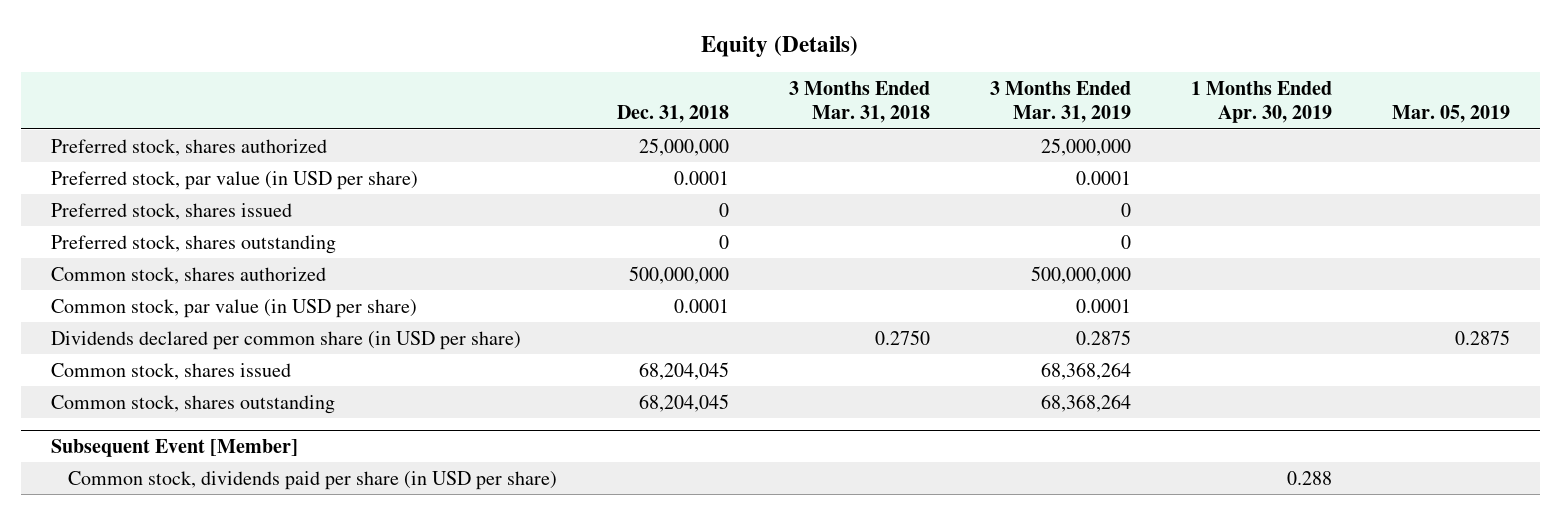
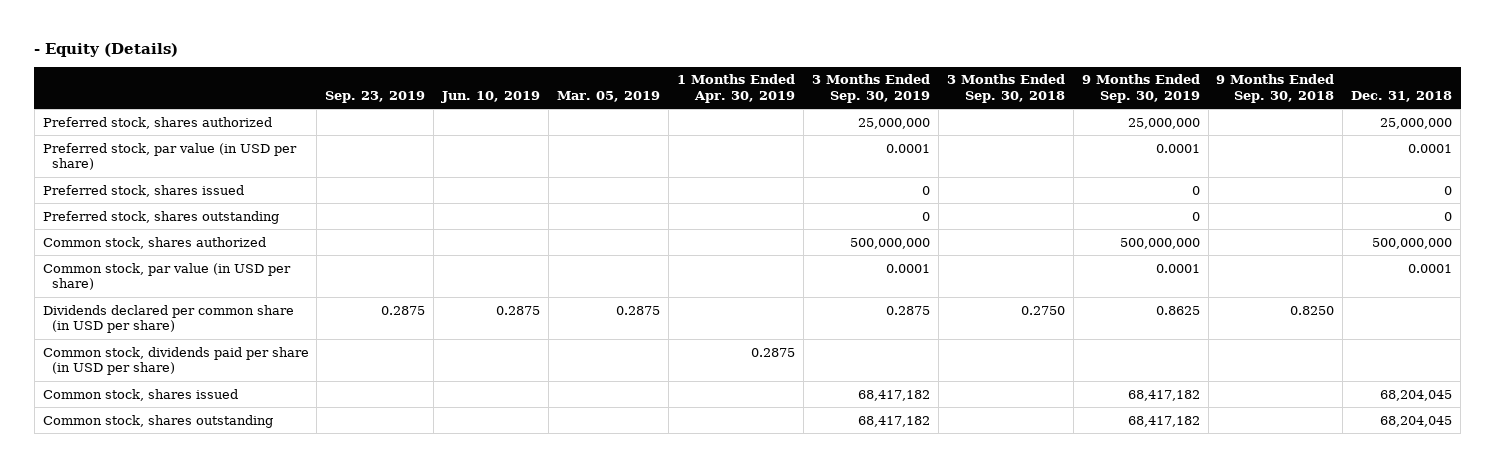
- Equity (Details)
+ - Equity (Details)
- | Dec. 31, 2018 | 3 Months Ended Mar. 31, 2018 | 3 Months Ended Mar. 31, 2019 | 1 Months Ended Apr. 30, 2019 | Mar. 05, 2019
+ | Sep. 23, 2019 | Jun. 10, 2019 | Mar. 05, 2019 | 1 Months Ended Apr. 30, 2019 | 3 Months Ended Sep. 30, 2019 | 3 Months Ended Sep. 30, 2018 | 9 Months Ended Sep. 30, 2019 | 9 Months Ended Sep. 30, 2018 | Dec. 31, 2018
+ Common stock, dividends paid per share (in USD per share) | | | | 0.2875 | | | | |
- Subsequent Event [Member]
- Common stock, dividends paid per share (in USD per share) | | | | 0.288 |

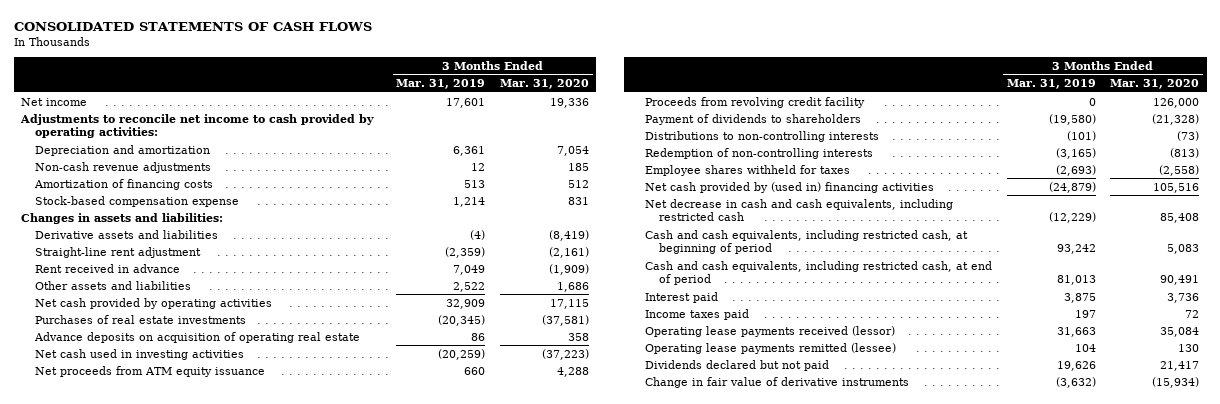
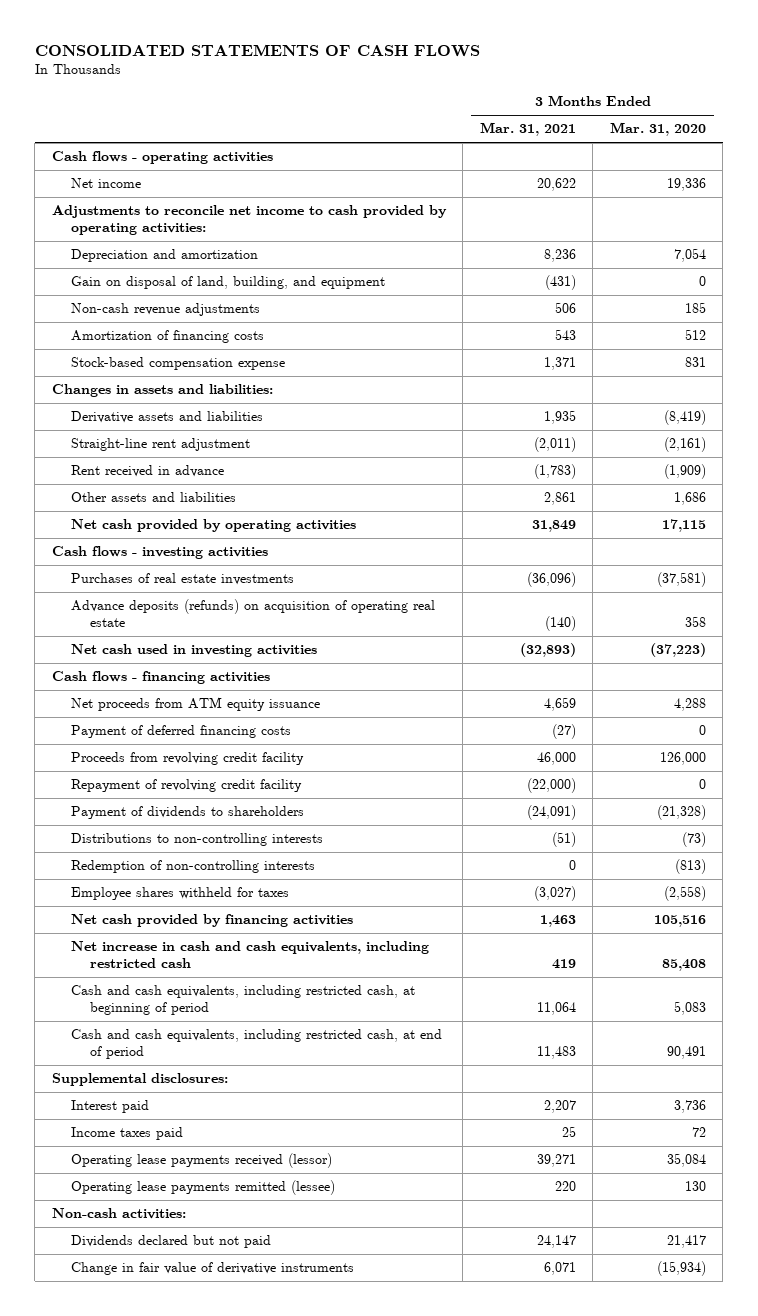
- | 3 Months Ended Mar. 31, 2019 | 3 Months Ended Mar. 31, 2020
+ | 3 Months Ended Mar. 31, 2021 | 3 Months Ended Mar. 31, 2020
+ Cash flows - operating activities
+ Gain on disposal of land, building, and equipment | (431) | 0
+ Cash flows - investing activities
- Advance deposits on acquisition of operating real estate | 86 | 358
+ Advance deposits (refunds) on acquisition of operating real estate | (140) | 358
+ Cash flows - financing activities
+ Payment of deferred financing costs | (27) | 0
+ Repayment of revolving credit facility | (22,000) | 0
- Net cash provided by (used in) financing activities | (24,879) | 105,516
- Net decrease in cash and cash equivalents, including restricted cash | (12,229) | 85,408
+ Net cash provided by financing activities | 1,463 | 105,516
+ Net increase in cash and cash equivalents, including restricted cash | 419 | 85,408
+ Supplemental disclosures:
+ Non-cash activities:

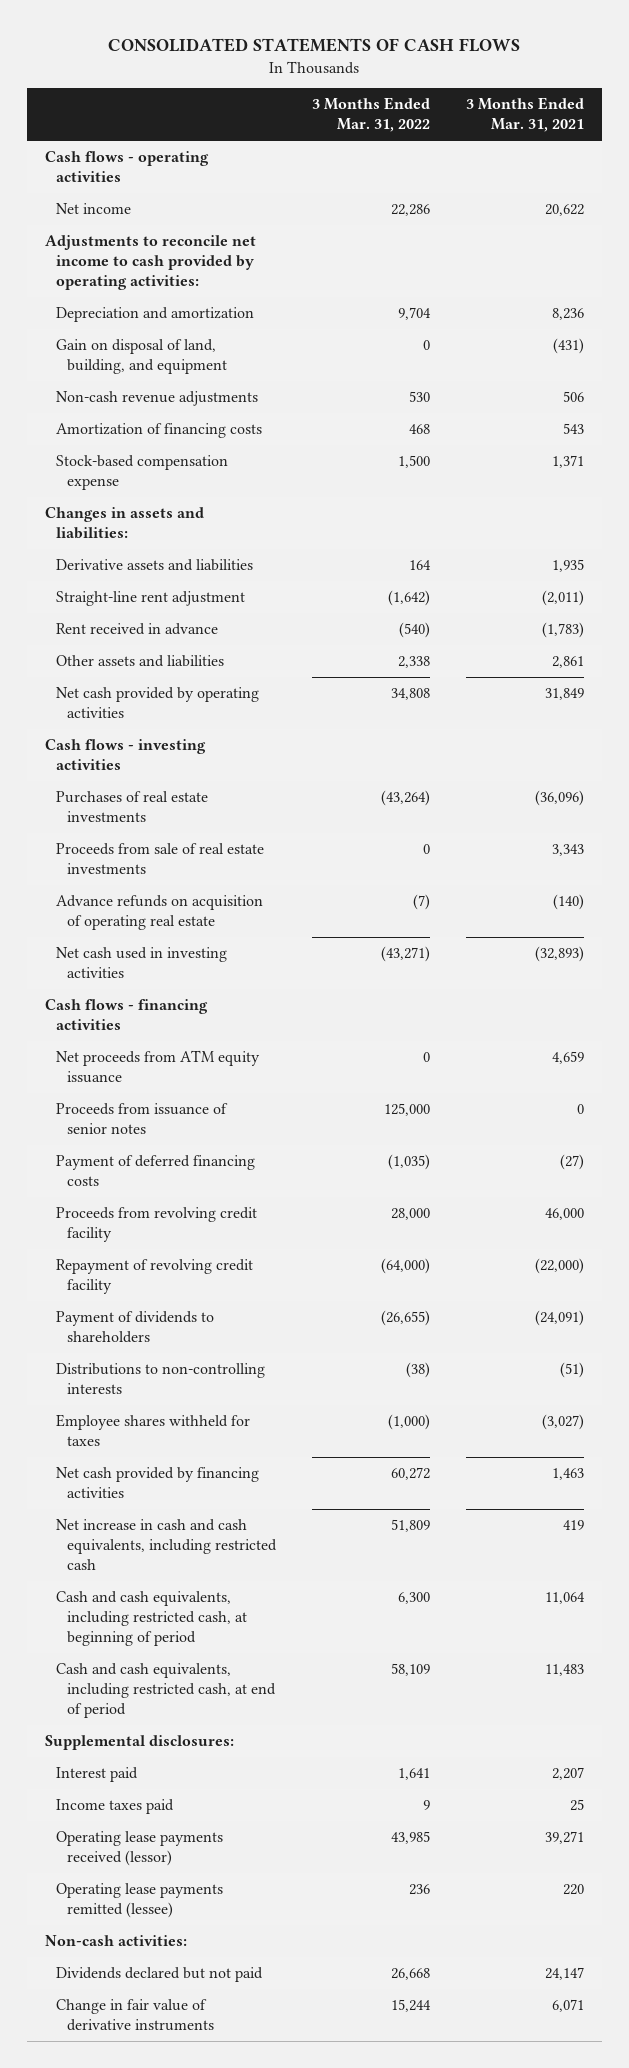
- | 3 Months Ended Mar. 31, 2021 | 3 Months Ended Mar. 31, 2020
+ | 3 Months Ended Mar. 31, 2022 | 3 Months Ended Mar. 31, 2021
- Advance deposits (refunds) on acquisition of operating real estate | (140) | 358
+ Proceeds from sale of real estate investments | 0 | 3,343
+ Advance refunds on acquisition of operating real estate | (7) | (140)
+ Proceeds from issuance of senior notes | 125,000 | 0
- Redemption of non-controlling interests | 0 | (813)

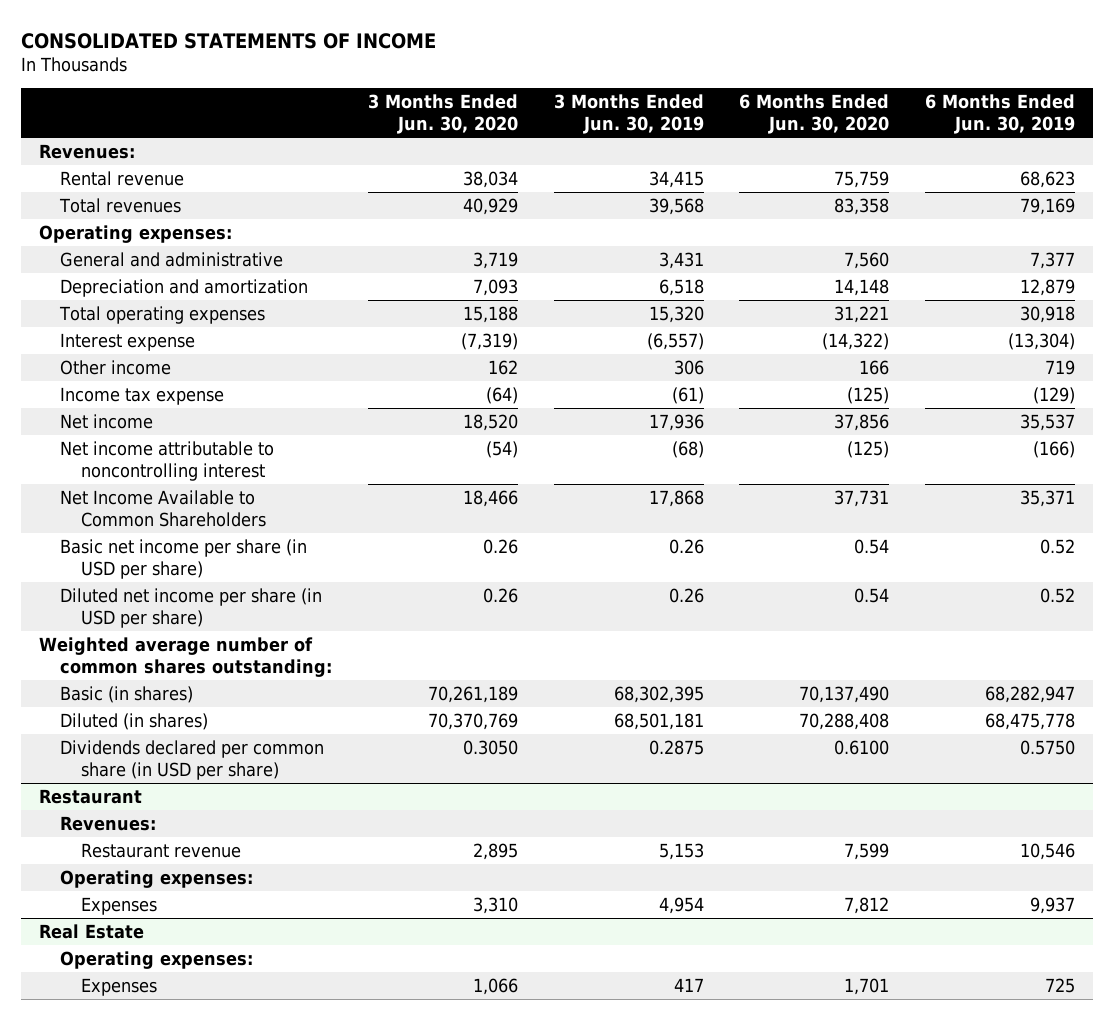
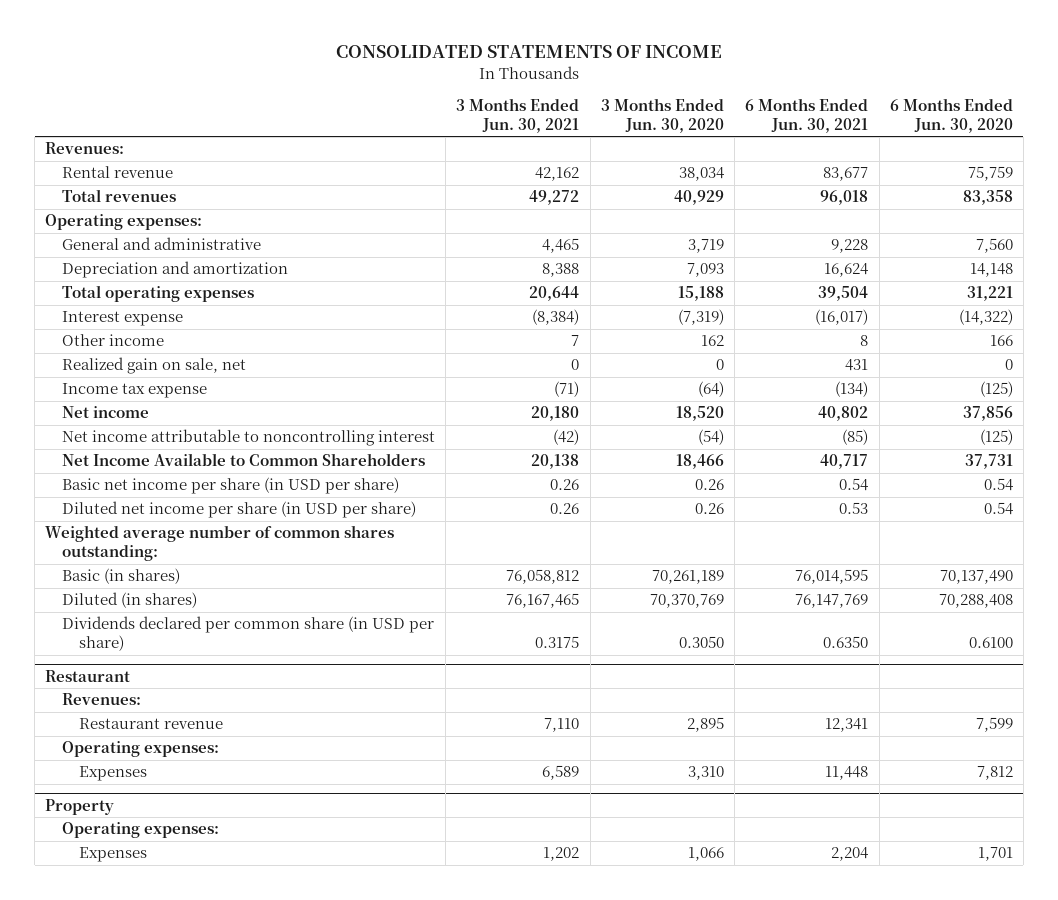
- | 3 Months Ended Jun. 30, 2020 | 3 Months Ended Jun. 30, 2019 | 6 Months Ended Jun. 30, 2020 | 6 Months Ended Jun. 30, 2019
+ | 3 Months Ended Jun. 30, 2021 | 3 Months Ended Jun. 30, 2020 | 6 Months Ended Jun. 30, 2021 | 6 Months Ended Jun. 30, 2020
+ Realized gain on sale, net | 0 | 0 | 431 | 0
- Real Estate
+ Property

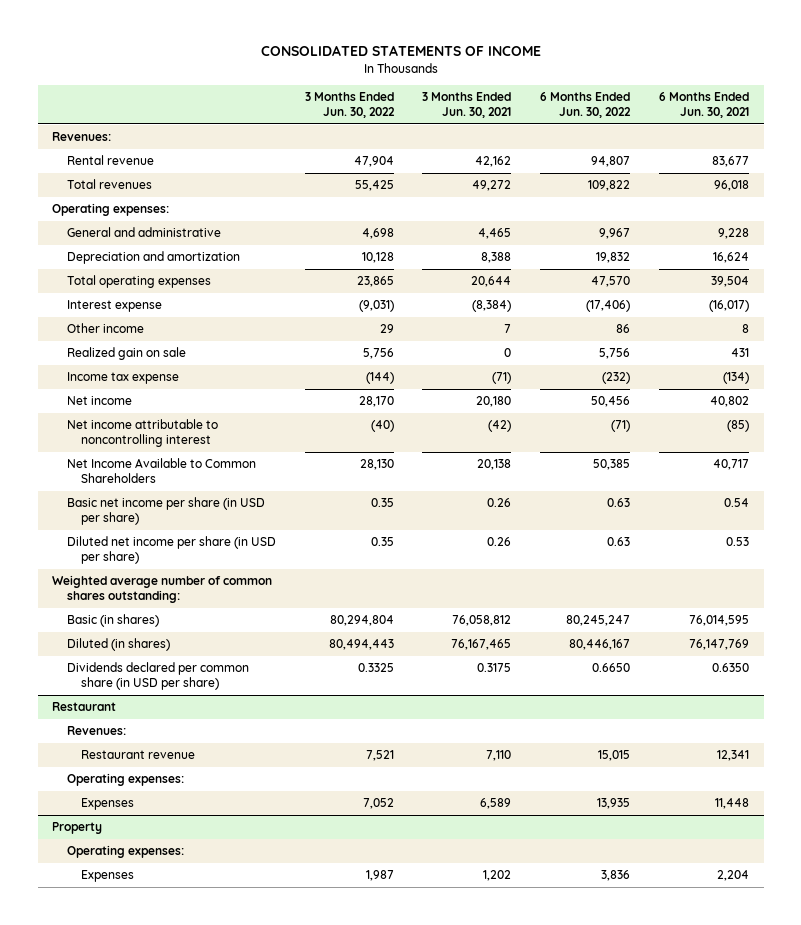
- | 3 Months Ended Jun. 30, 2021 | 3 Months Ended Jun. 30, 2020 | 6 Months Ended Jun. 30, 2021 | 6 Months Ended Jun. 30, 2020
+ | 3 Months Ended Jun. 30, 2022 | 3 Months Ended Jun. 30, 2021 | 6 Months Ended Jun. 30, 2022 | 6 Months Ended Jun. 30, 2021
- Realized gain on sale, net | 0 | 0 | 431 | 0
+ Realized gain on sale | 5,756 | 0 | 5,756 | 431

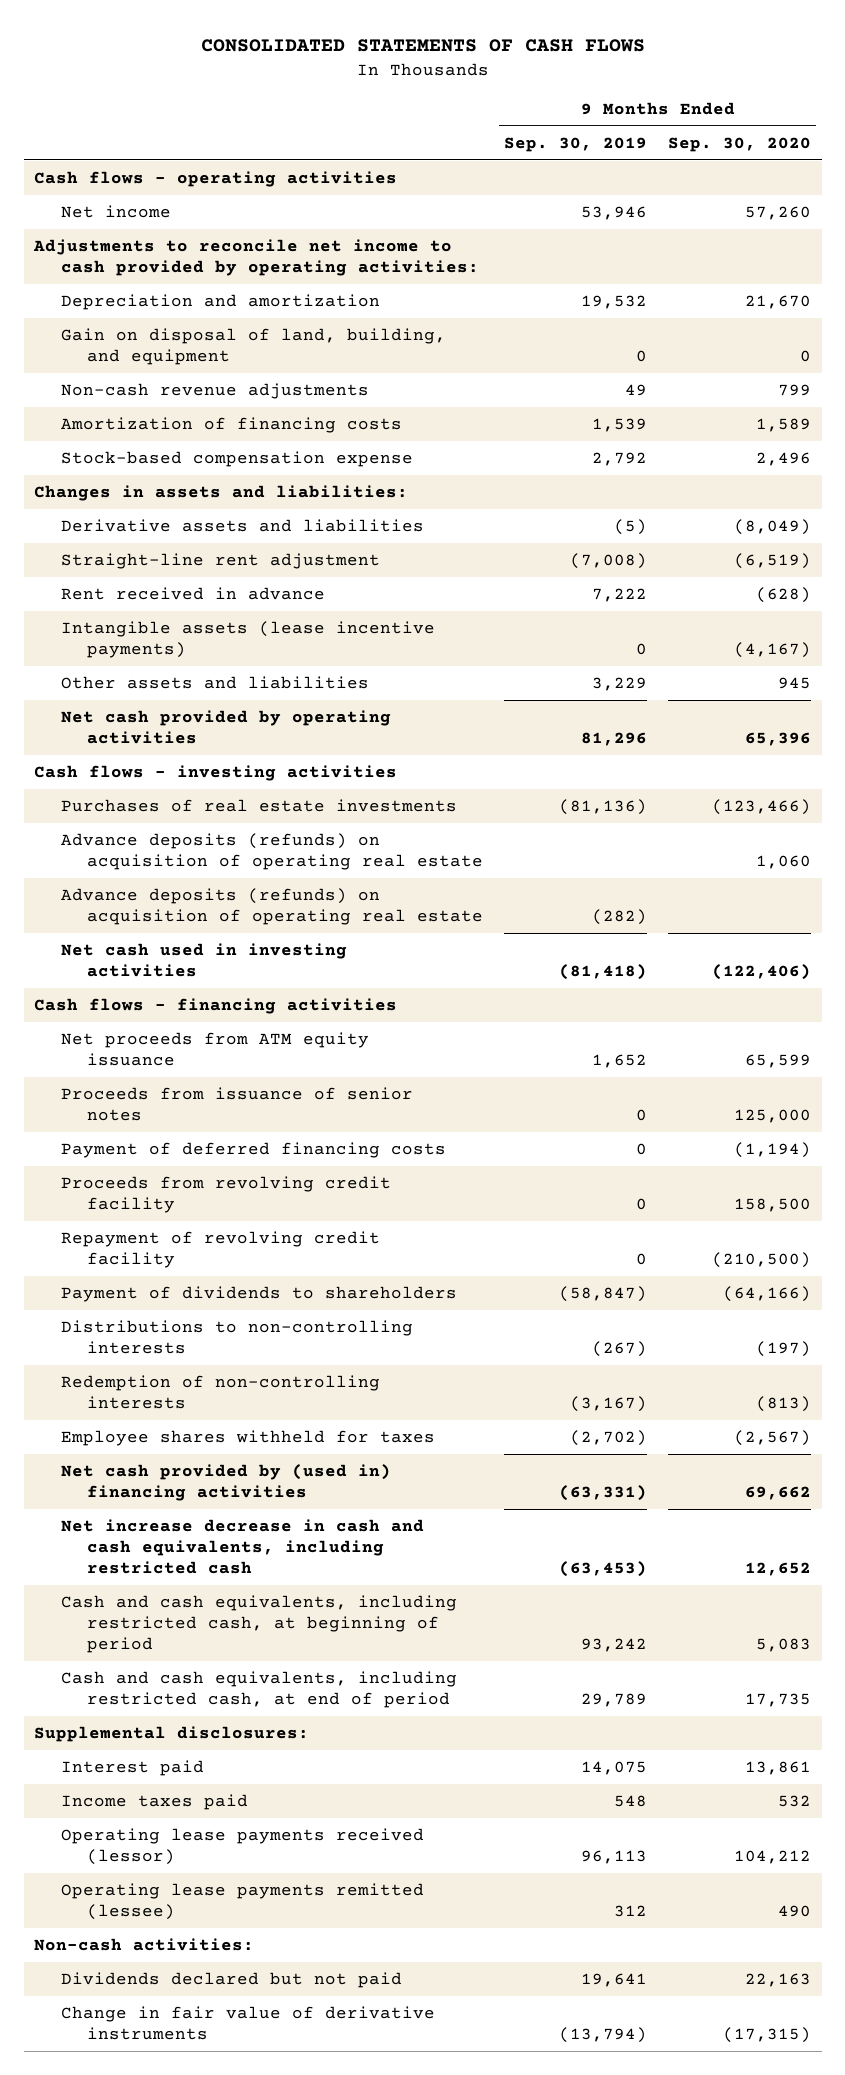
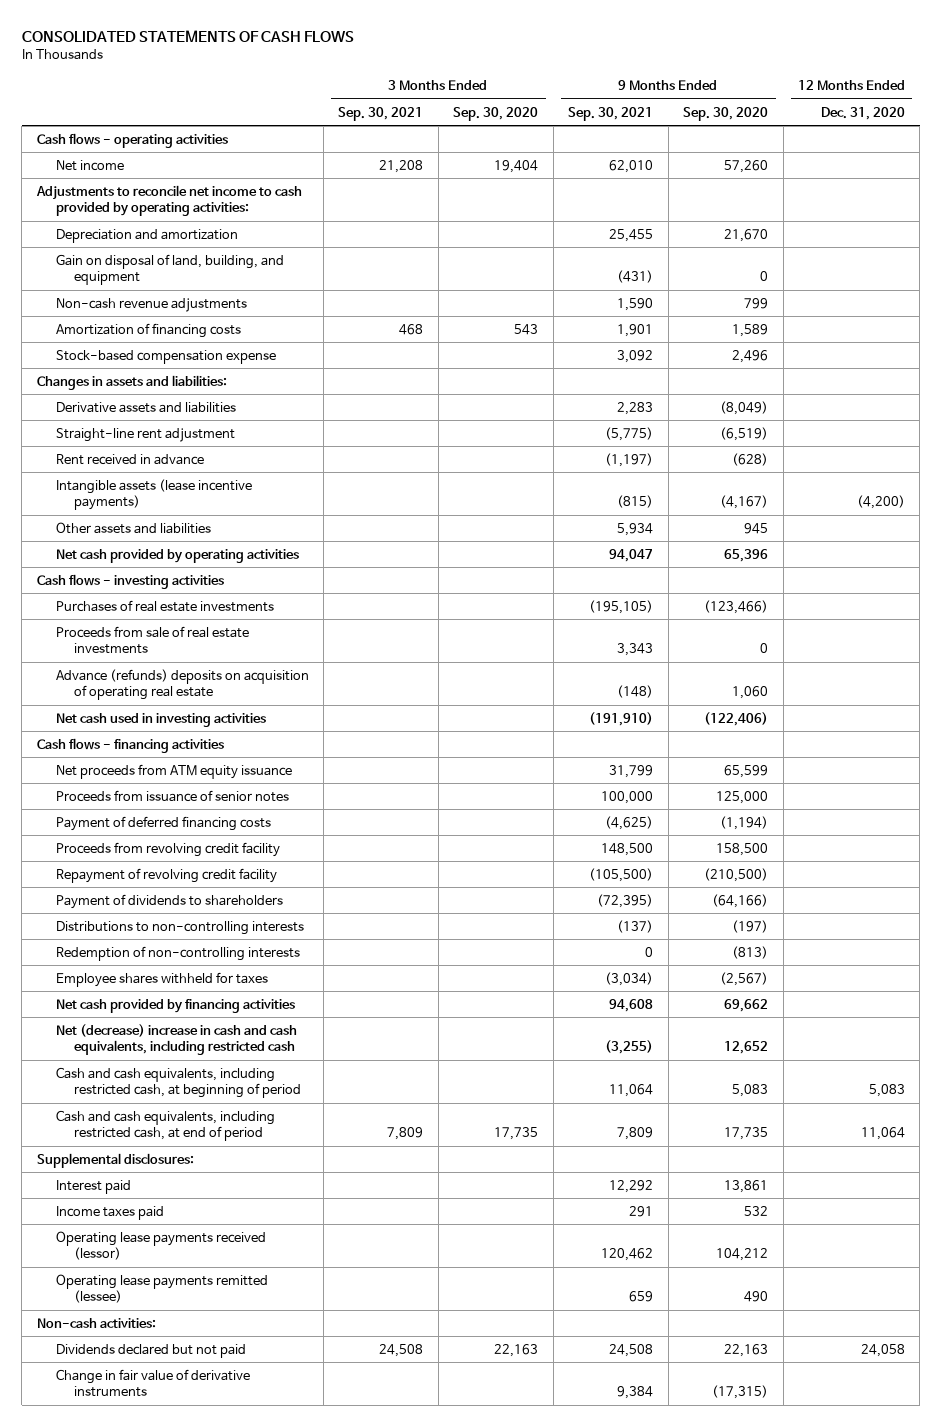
- | 9 Months Ended Sep. 30, 2019 | 9 Months Ended Sep. 30, 2020
+ | 3 Months Ended Sep. 30, 2021 | 3 Months Ended Sep. 30, 2020 | 9 Months Ended Sep. 30, 2021 | 9 Months Ended Sep. 30, 2020 | 12 Months Ended Dec. 31, 2020
- Advance deposits (refunds) on acquisition of operating real estate | | 1,060
- Advance deposits (refunds) on acquisition of operating real estate | (282) |
+ Proceeds from sale of real estate investments | | | 3,343 | 0 |
+ Advance (refunds) deposits on acquisition of operating real estate | | | (148) | 1,060 |
- Net cash provided by (used in) financing activities | (63,331) | 69,662
- Net increase decrease in cash and cash equivalents, including restricted cash | (63,453) | 12,652
+ Net cash provided by financing activities | | | 94,608 | 69,662 |
+ Net (decrease) increase in cash and cash equivalents, including restricted cash | | | (3,255) | 12,652 |

